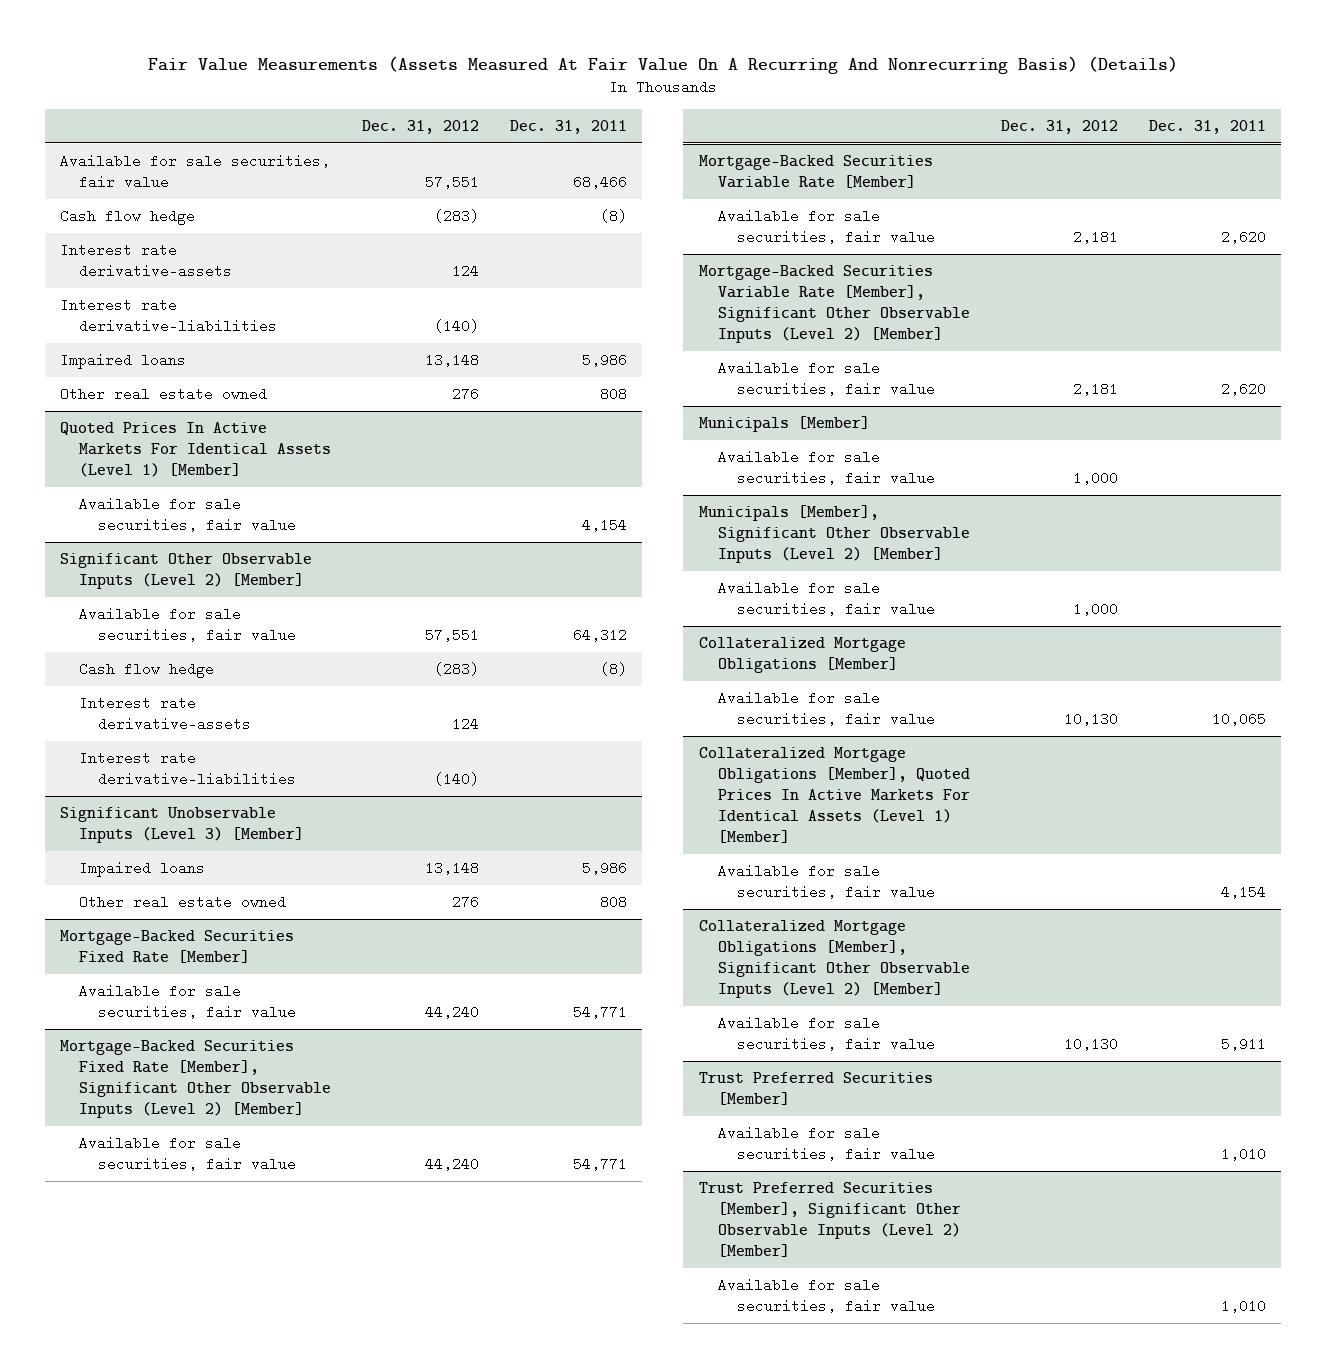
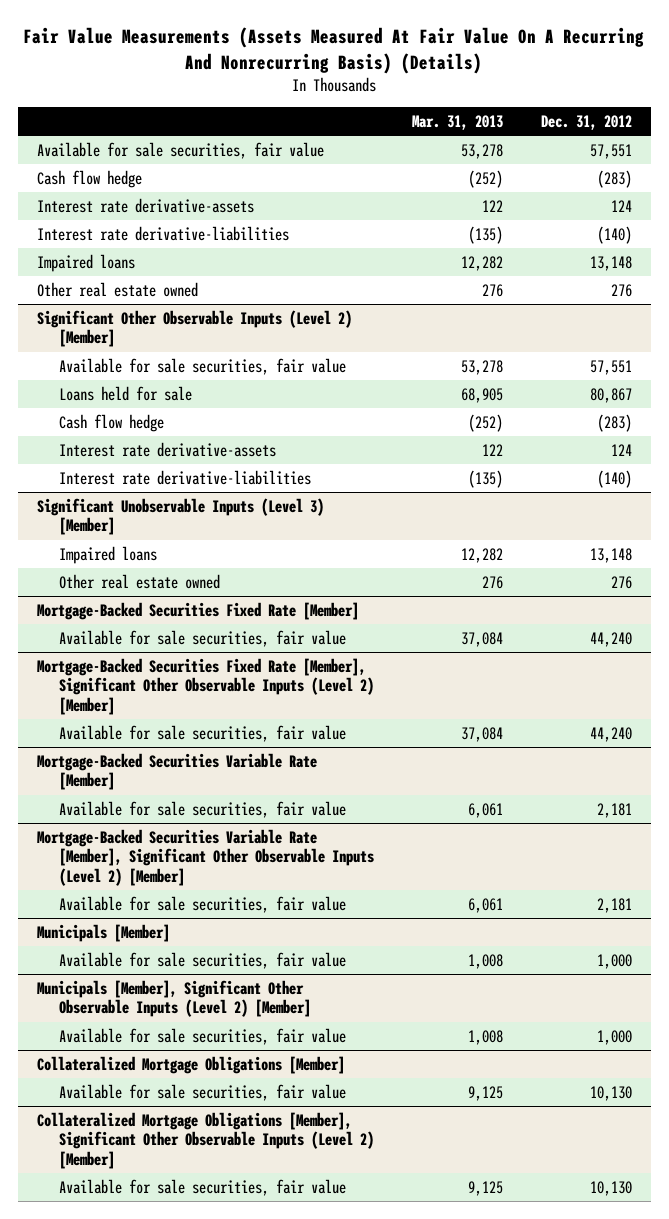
- | Dec. 31, 2012 | Dec. 31, 2011
+ | Mar. 31, 2013 | Dec. 31, 2012
- Quoted Prices In Active Markets For Identical Assets (Level 1) [Member]
- Available for sale securities, fair value | | 4,154
@ Significant Other Observable Inputs (Level 2) [Member]
+ Loans held for sale | 68,905 | 80,867
- Collateralized Mortgage Obligations [Member], Quoted Prices In Active Markets For Identical Assets (Level 1) [Member]
- Available for sale securities, fair value | | 4,154
- Trust Preferred Securities [Member]
- Available for sale securities, fair value | | 1,010
- Trust Preferred Securities [Member], Significant Other Observable Inputs (Level 2) [Member]
- Available for sale securities, fair value | | 1,010

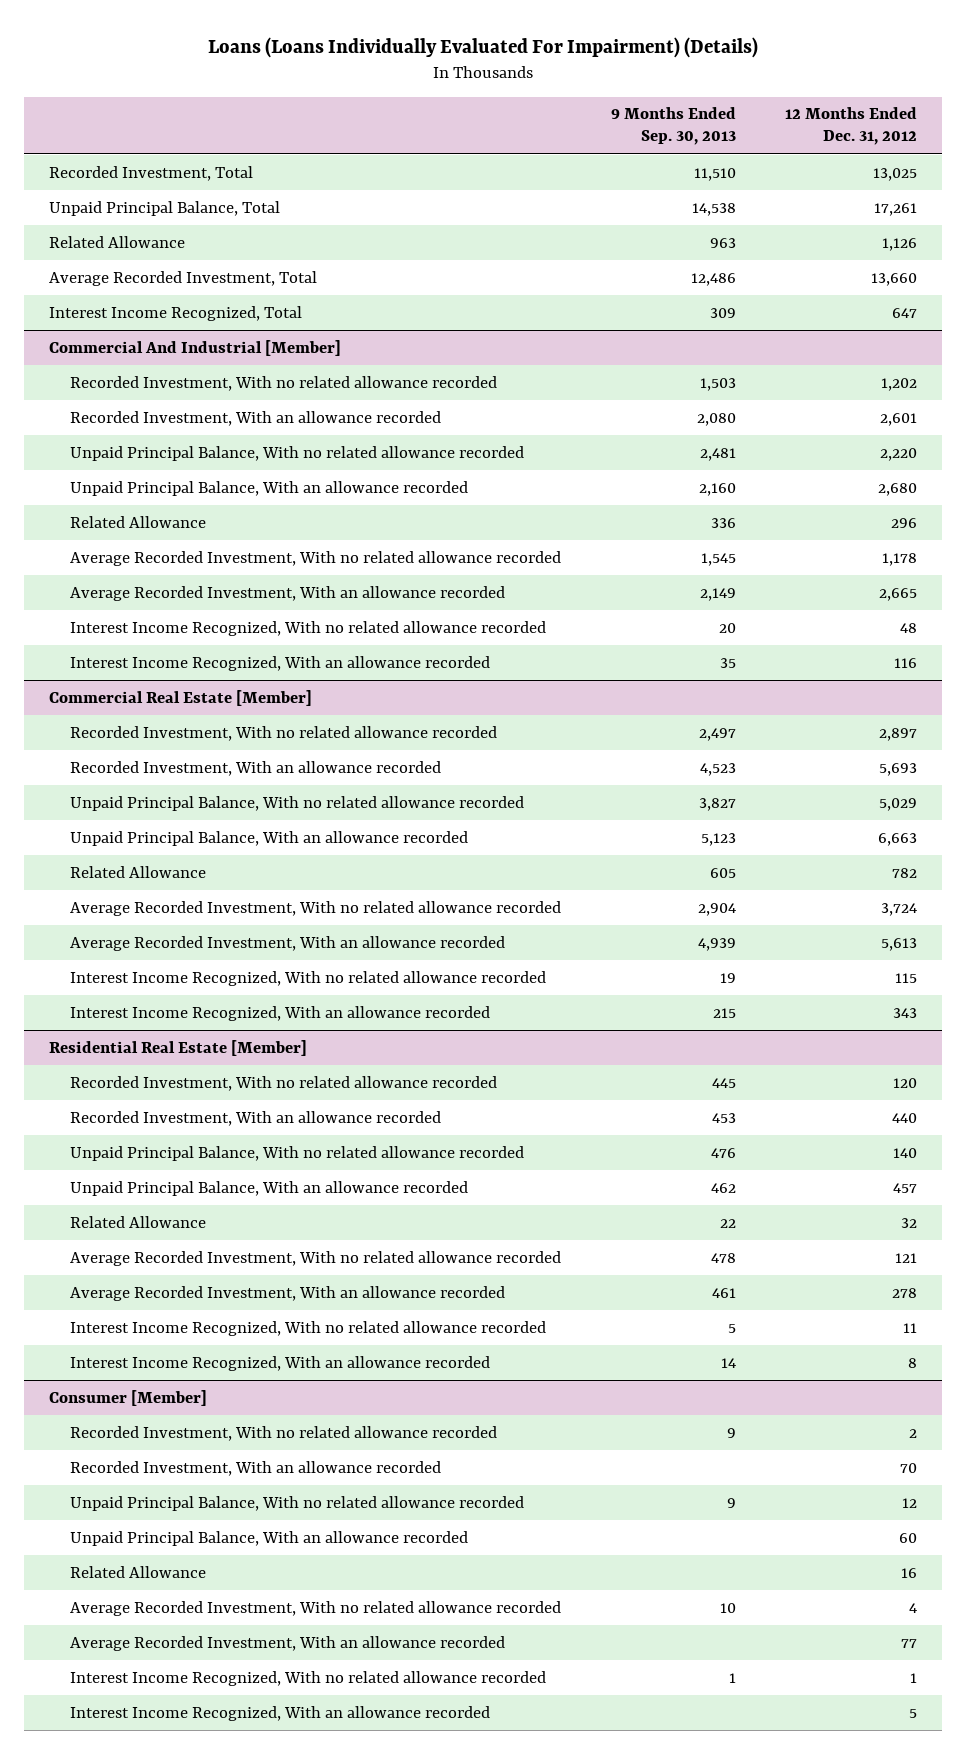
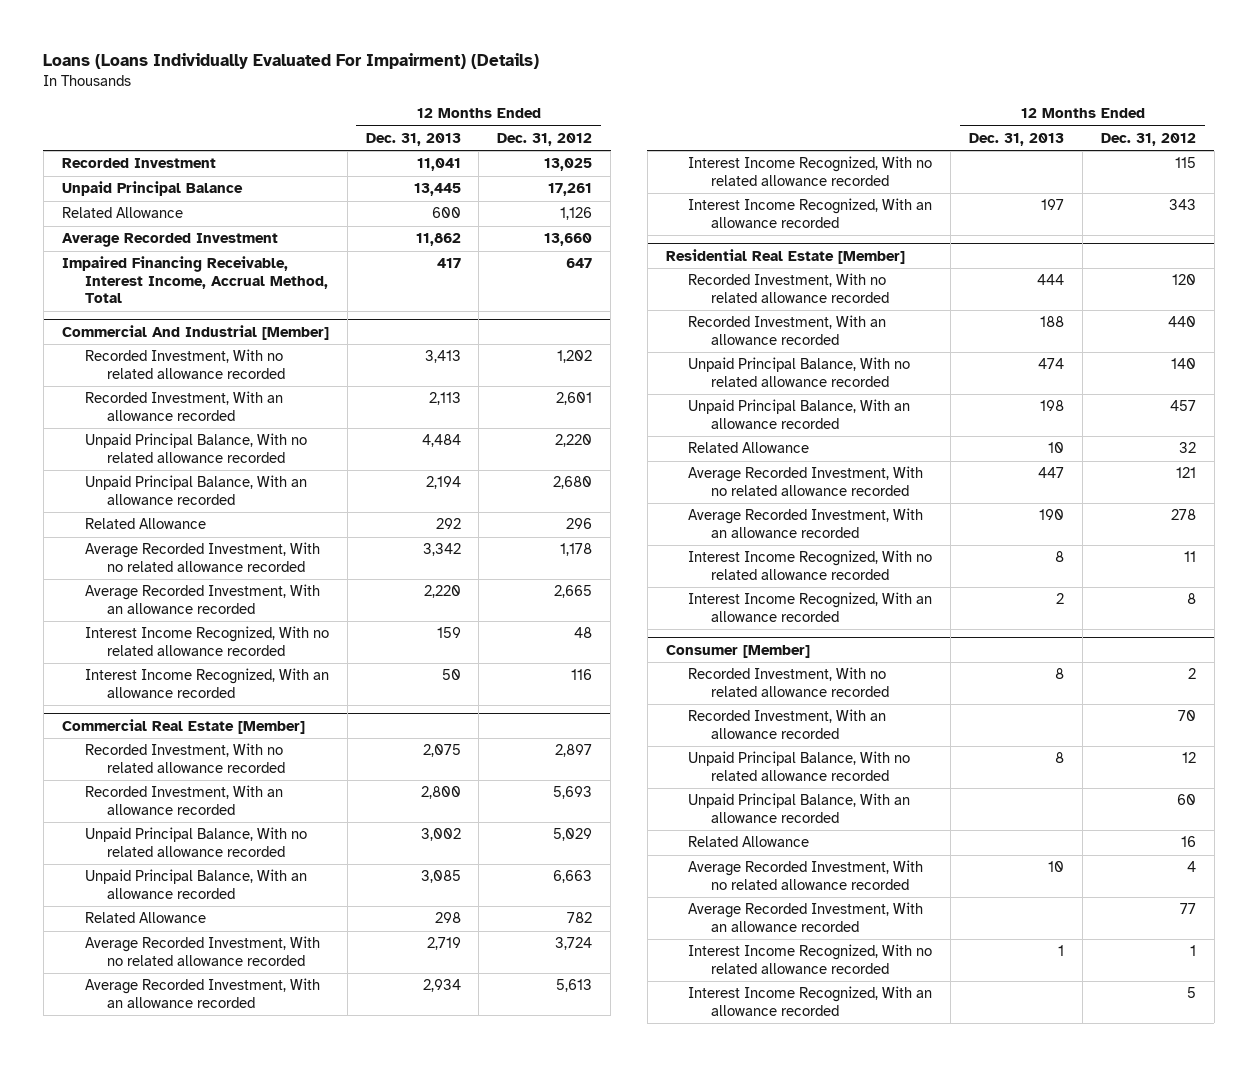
- | 9 Months Ended Sep. 30, 2013 | 12 Months Ended Dec. 31, 2012
+ | 12 Months Ended Dec. 31, 2013 | 12 Months Ended Dec. 31, 2012
- Recorded Investment, Total | 11,510 | 13,025
- Unpaid Principal Balance, Total | 14,538 | 17,261
+ Recorded Investment | 11,041 | 13,025
+ Unpaid Principal Balance | 13,445 | 17,261
- Average Recorded Investment, Total | 12,486 | 13,660
- Interest Income Recognized, Total | 309 | 647
+ Average Recorded Investment | 11,862 | 13,660
+ Impaired Financing Receivable, Interest Income, Accrual Method, Total | 417 | 647

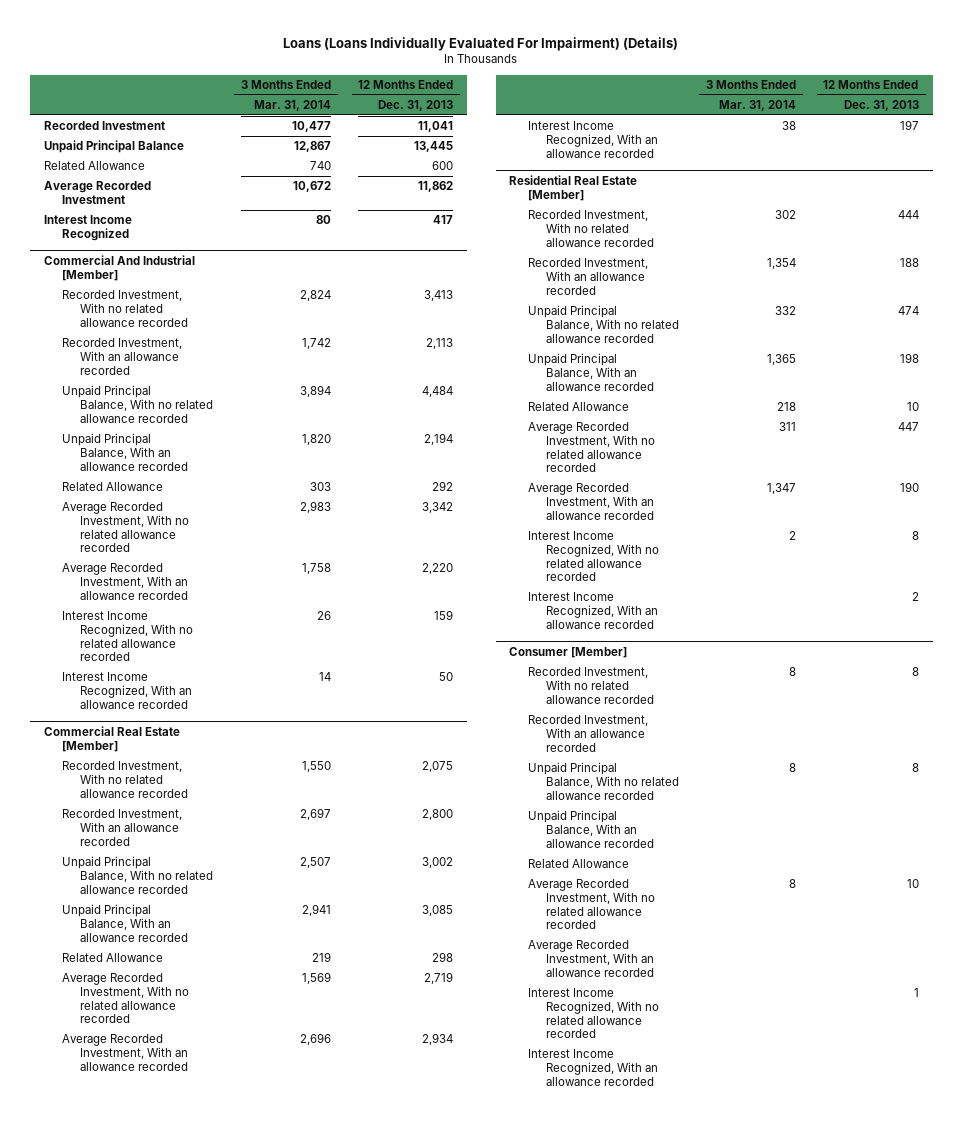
- | 12 Months Ended Dec. 31, 2013 | 12 Months Ended Dec. 31, 2012
+ | 3 Months Ended Mar. 31, 2014 | 12 Months Ended Dec. 31, 2013
- Impaired Financing Receivable, Interest Income, Accrual Method, Total | 417 | 647
+ Interest Income Recognized | 80 | 417
@ Commercial Real Estate [Member]
- Interest Income Recognized, With no related allowance recorded | | 115

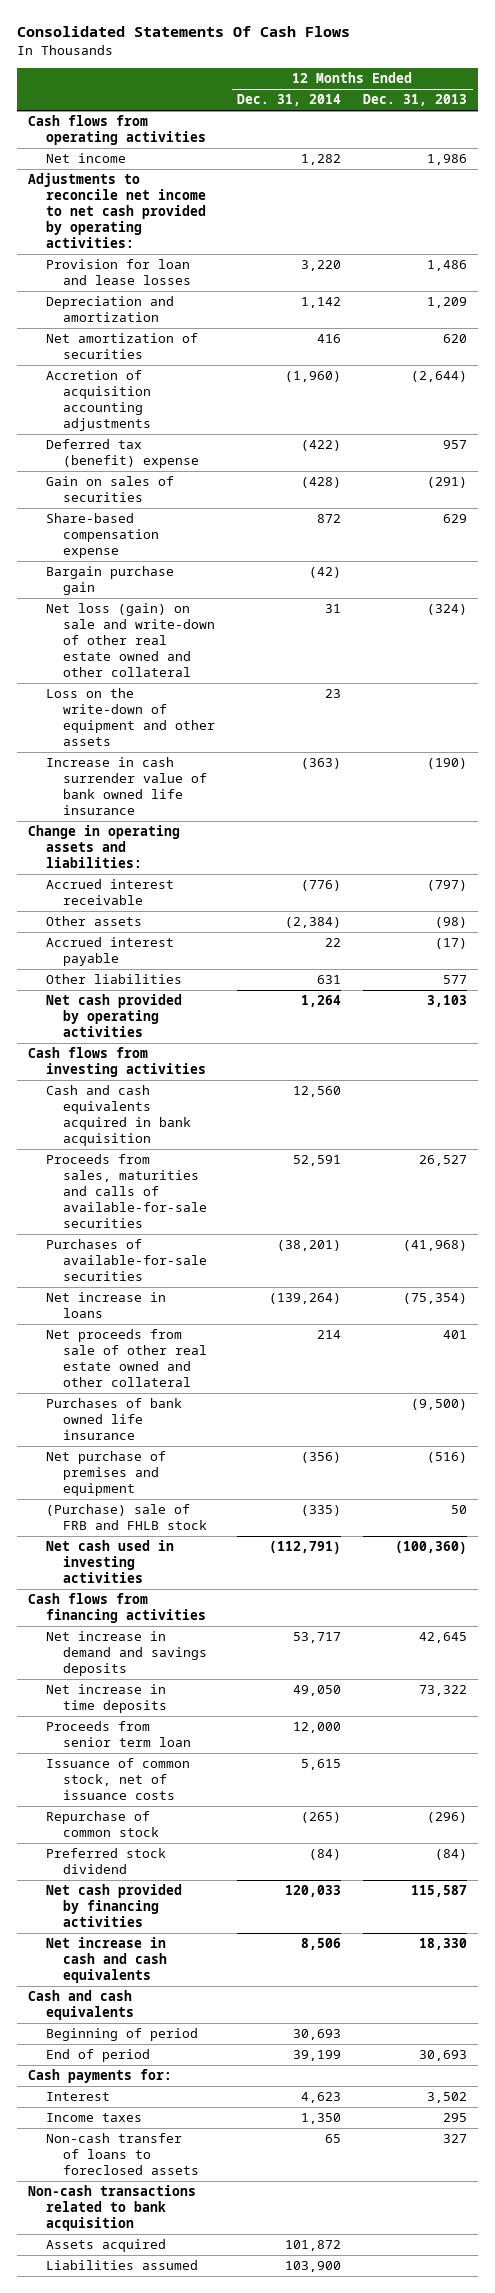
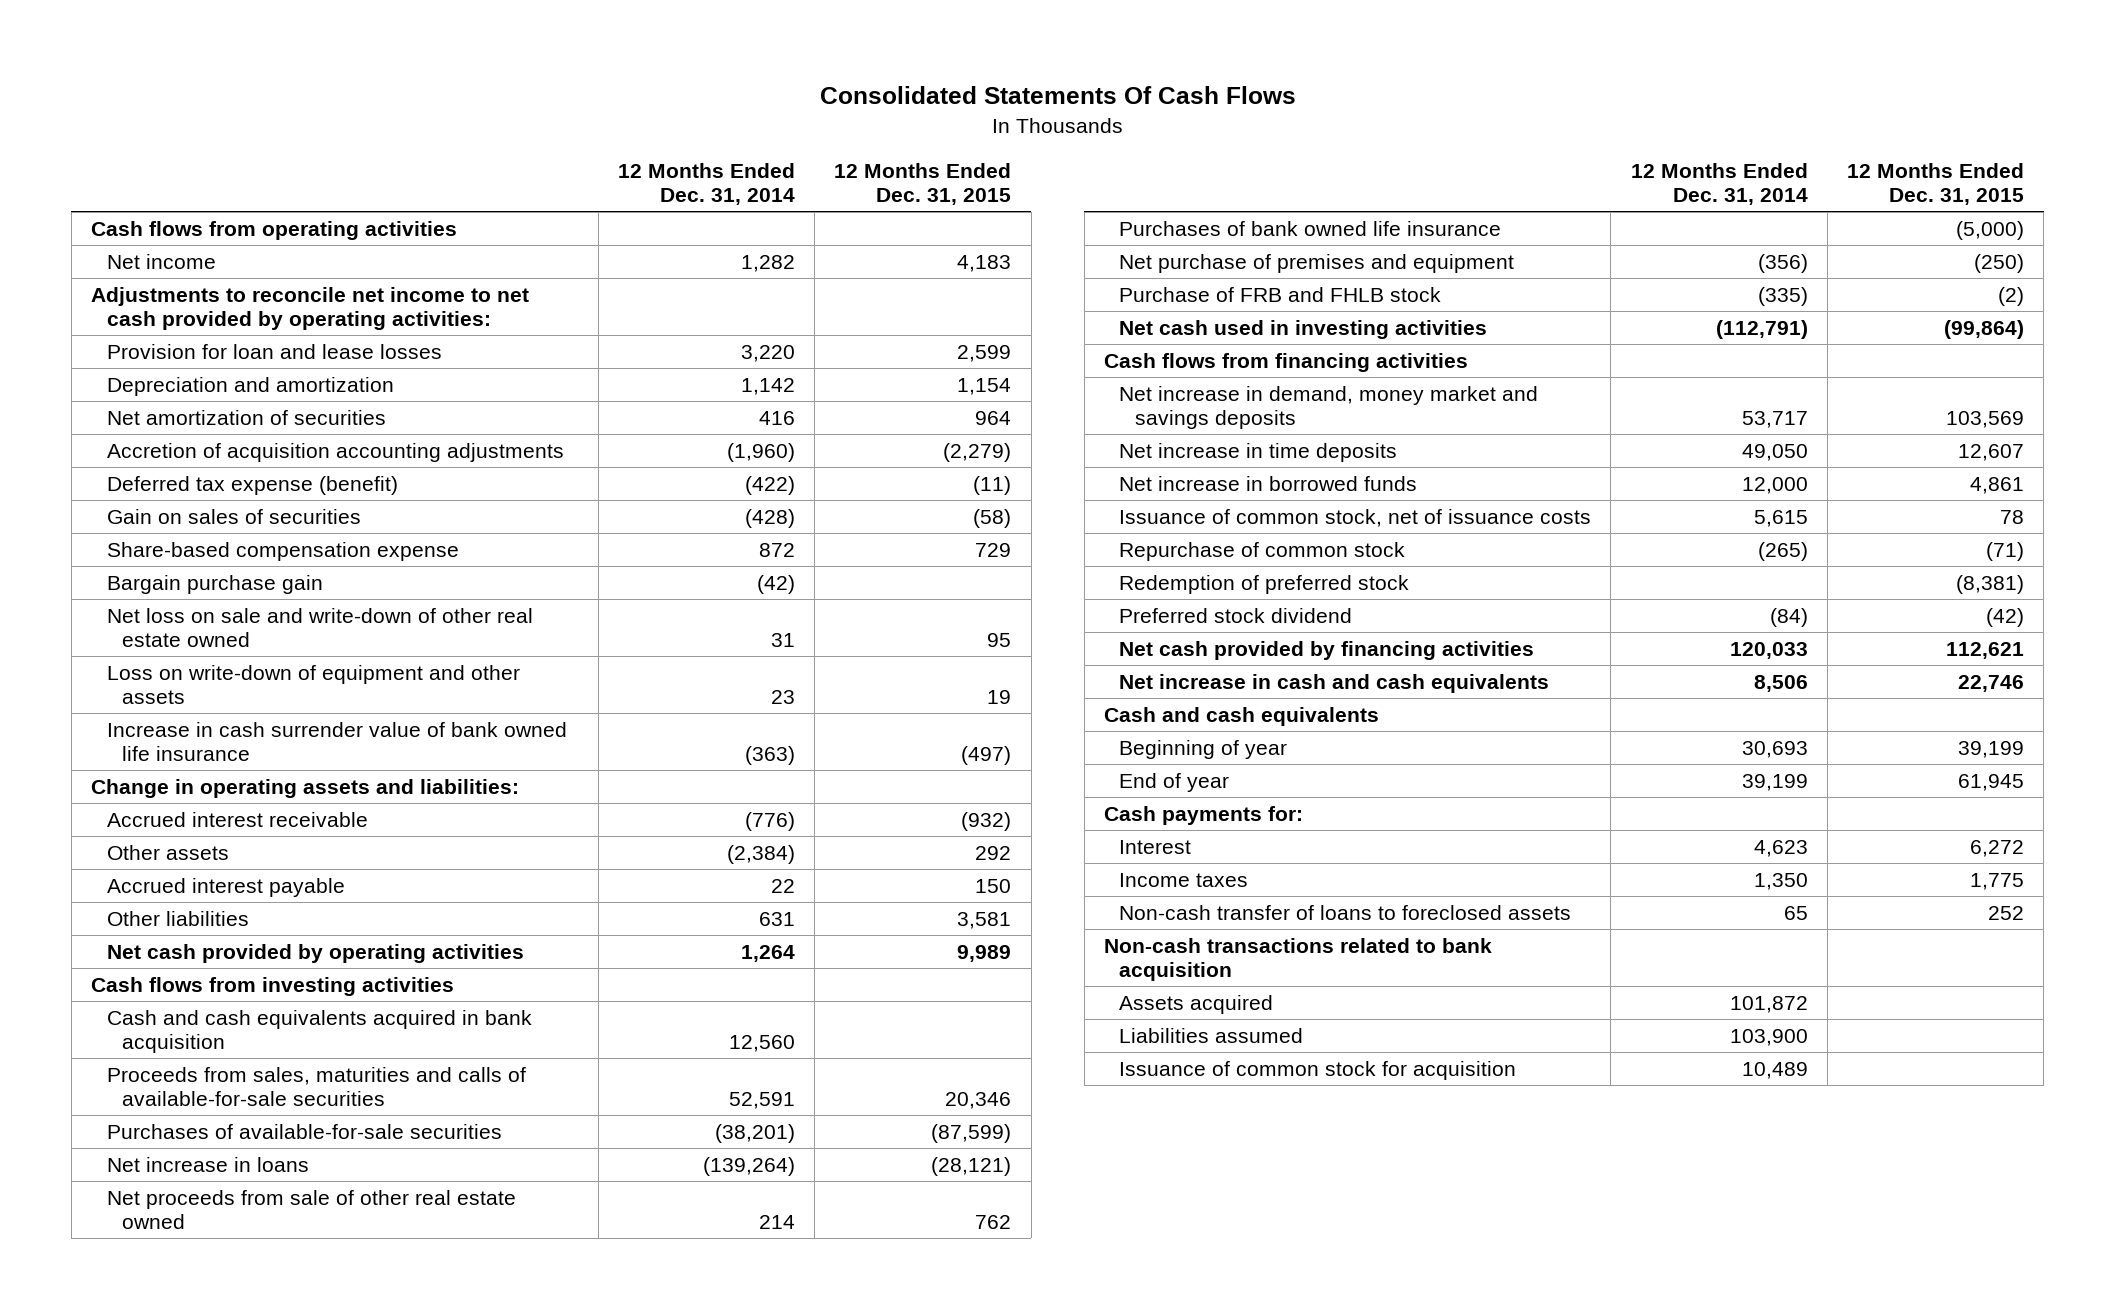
- | 12 Months Ended Dec. 31, 2014 | 12 Months Ended Dec. 31, 2013
+ | 12 Months Ended Dec. 31, 2014 | 12 Months Ended Dec. 31, 2015
- Deferred tax (benefit) expense | (422) | 957
+ Deferred tax expense (benefit) | (422) | (11)
- Net loss (gain) on sale and write-down of other real estate owned and other collateral | 31 | (324)
- Loss on the write-down of equipment and other assets | 23 |
+ Net loss on sale and write-down of other real estate owned | 31 | 95
+ Loss on write-down of equipment and other assets | 23 | 19
- Net proceeds from sale of other real estate owned and other collateral | 214 | 401
+ Net proceeds from sale of other real estate owned | 214 | 762
- (Purchase) sale of FRB and FHLB stock | (335) | 50
+ Purchase of FRB and FHLB stock | (335) | (2)
- Net increase in demand and savings deposits | 53,717 | 42,645
+ Net increase in demand, money market and savings deposits | 53,717 | 103,569
- Proceeds from senior term loan | 12,000 |
+ Net increase in borrowed funds | 12,000 | 4,861
+ Redemption of preferred stock | | (8,381)
- Beginning of period | 30,693 |
- End of period | 39,199 | 30,693
+ Beginning of year | 30,693 | 39,199
+ End of year | 39,199 | 61,945
+ Issuance of common stock for acquisition | 10,489 |

